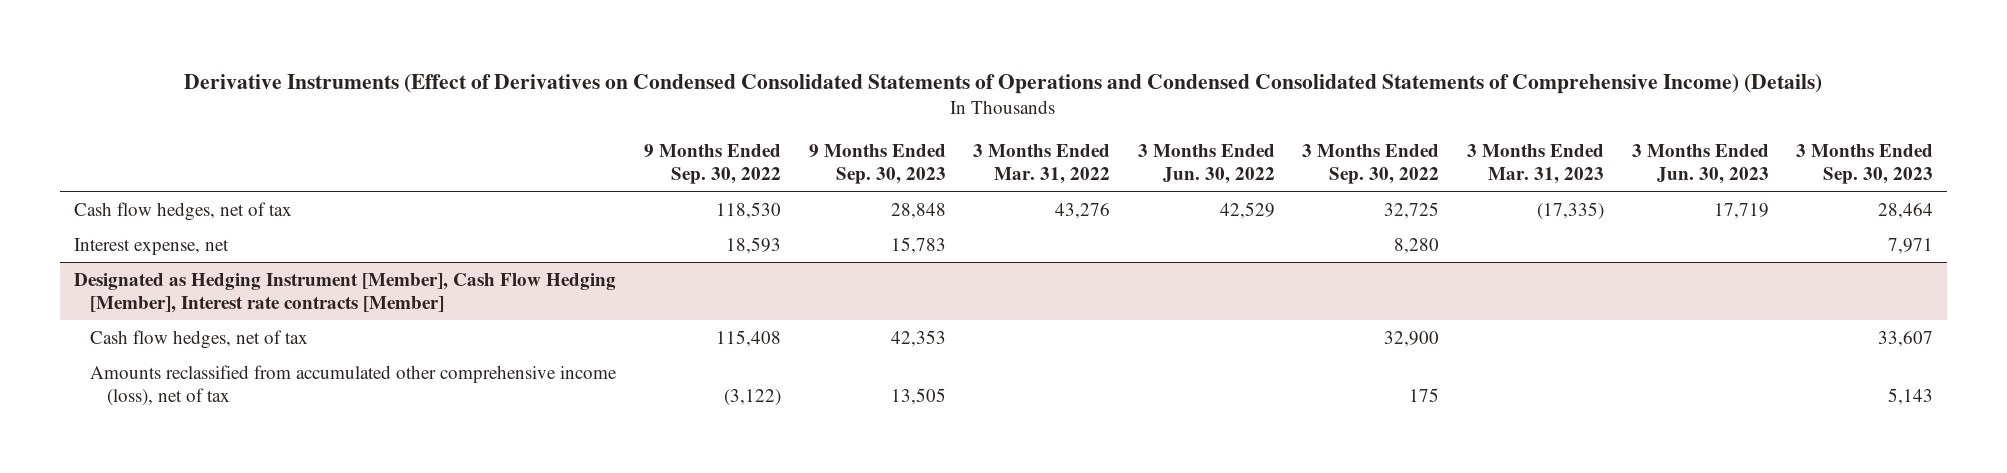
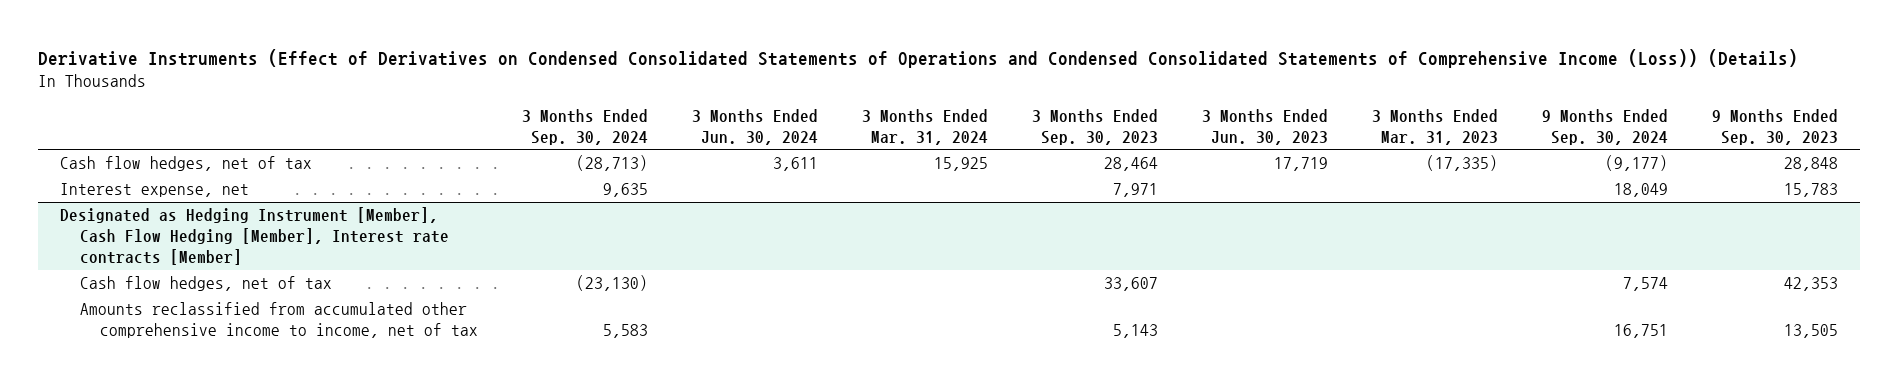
- Derivative Instruments (Effect of Derivatives on Condensed Consolidated Statements of Operations and Condensed Consolidated Statements of Comprehensive Income) (Details)
+ Derivative Instruments (Effect of Derivatives on Condensed Consolidated Statements of Operations and Condensed Consolidated Statements of Comprehensive Income (Loss)) (Details)
- | 9 Months Ended Sep. 30, 2022 | 9 Months Ended Sep. 30, 2023 | 3 Months Ended Mar. 31, 2022 | 3 Months Ended Jun. 30, 2022 | 3 Months Ended Sep. 30, 2022 | 3 Months Ended Mar. 31, 2023 | 3 Months Ended Jun. 30, 2023 | 3 Months Ended Sep. 30, 2023
+ | 3 Months Ended Sep. 30, 2024 | 3 Months Ended Jun. 30, 2024 | 3 Months Ended Mar. 31, 2024 | 3 Months Ended Sep. 30, 2023 | 3 Months Ended Jun. 30, 2023 | 3 Months Ended Mar. 31, 2023 | 9 Months Ended Sep. 30, 2024 | 9 Months Ended Sep. 30, 2023
@ Designated as Hedging Instrument [Member], Cash Flow Hedging [Member], Interest rate contracts [Member]
- Amounts reclassified from accumulated other comprehensive income (loss), net of tax | (3,122) | 13,505 | | | 175 | | | 5,143
+ Amounts reclassified from accumulated other comprehensive income to income, net of tax | 5,583 | | | 5,143 | | | 16,751 | 13,505

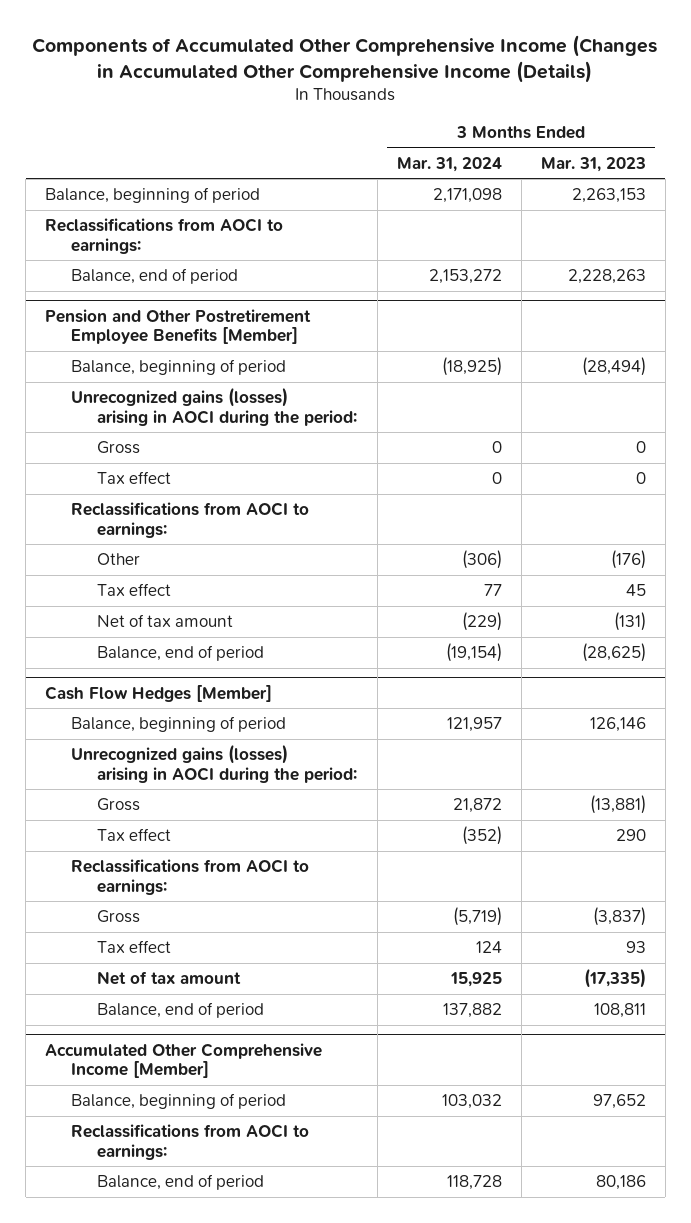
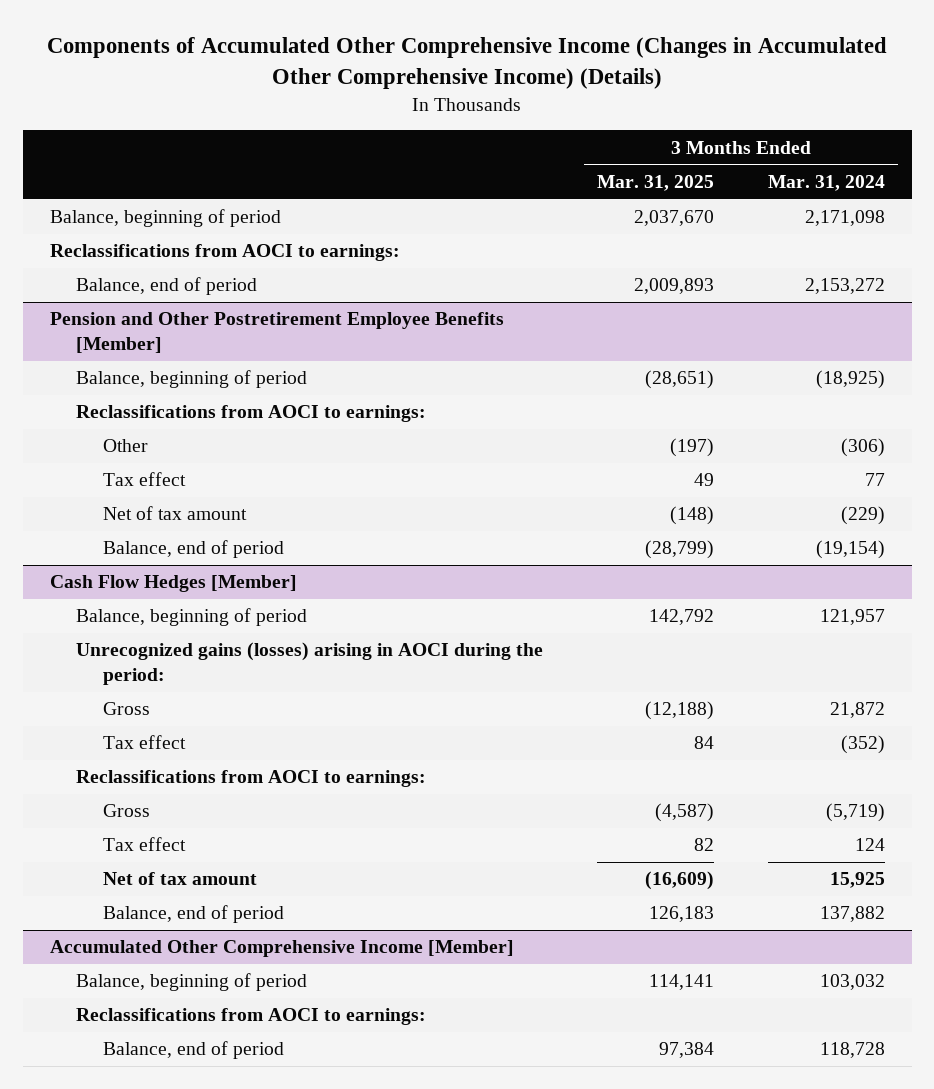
- Components of Accumulated Other Comprehensive Income (Changes in Accumulated Other Comprehensive Income (Details)
+ Components of Accumulated Other Comprehensive Income (Changes in Accumulated Other Comprehensive Income) (Details)
- | 3 Months Ended Mar. 31, 2024 | 3 Months Ended Mar. 31, 2023
+ | 3 Months Ended Mar. 31, 2025 | 3 Months Ended Mar. 31, 2024
@ Pension and Other Postretirement Employee Benefits [Member]
- Unrecognized gains (losses) arising in AOCI during the period:
- Gross | 0 | 0
- Tax effect | 0 | 0

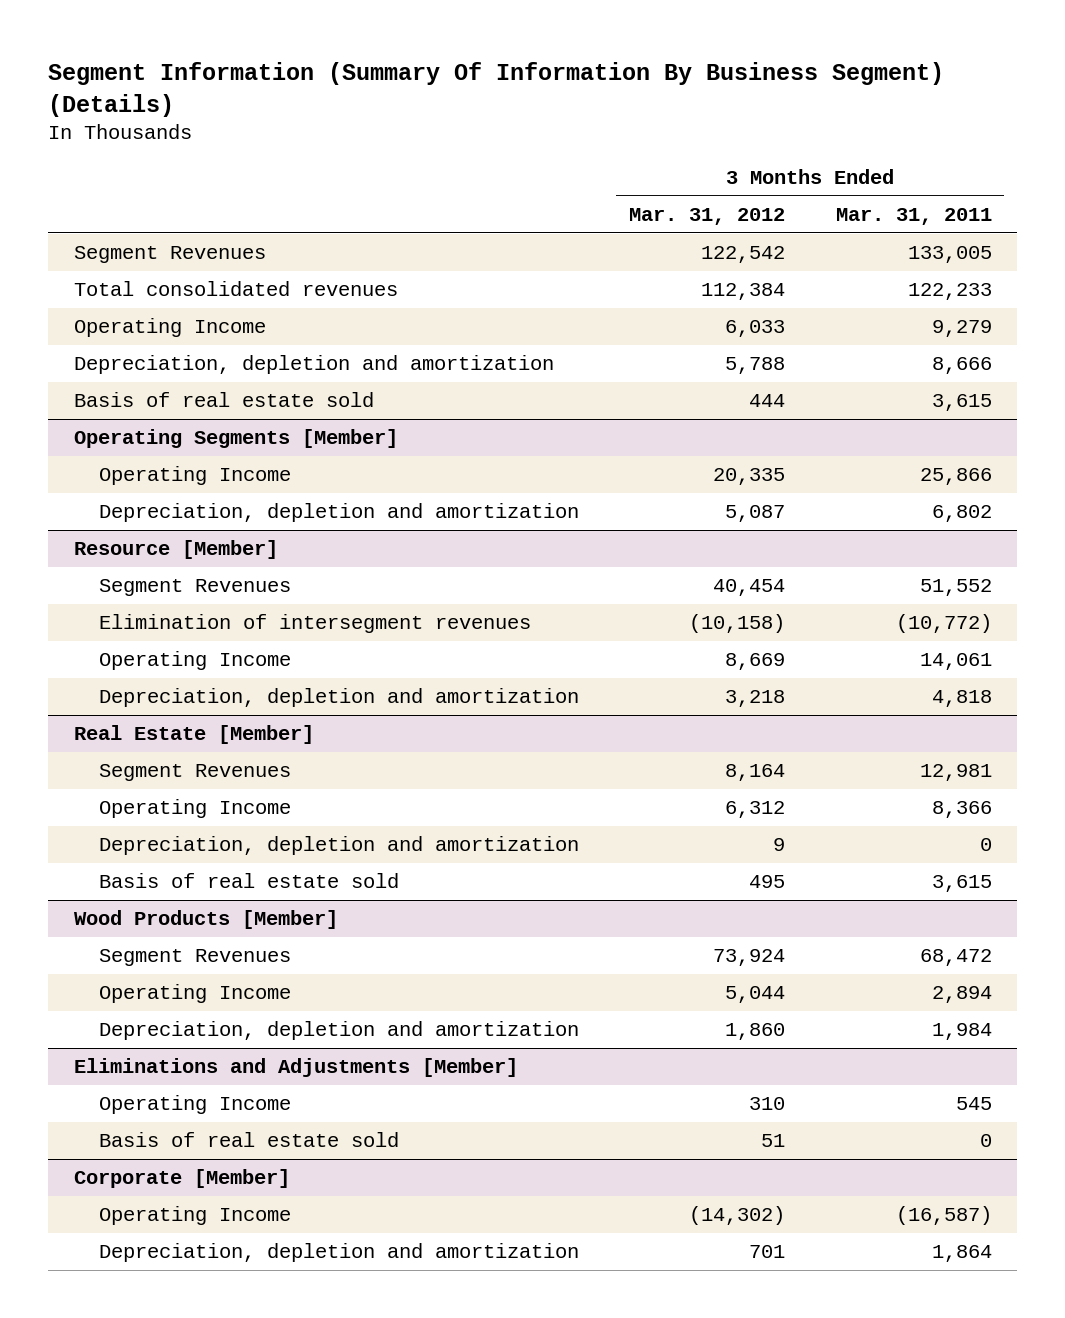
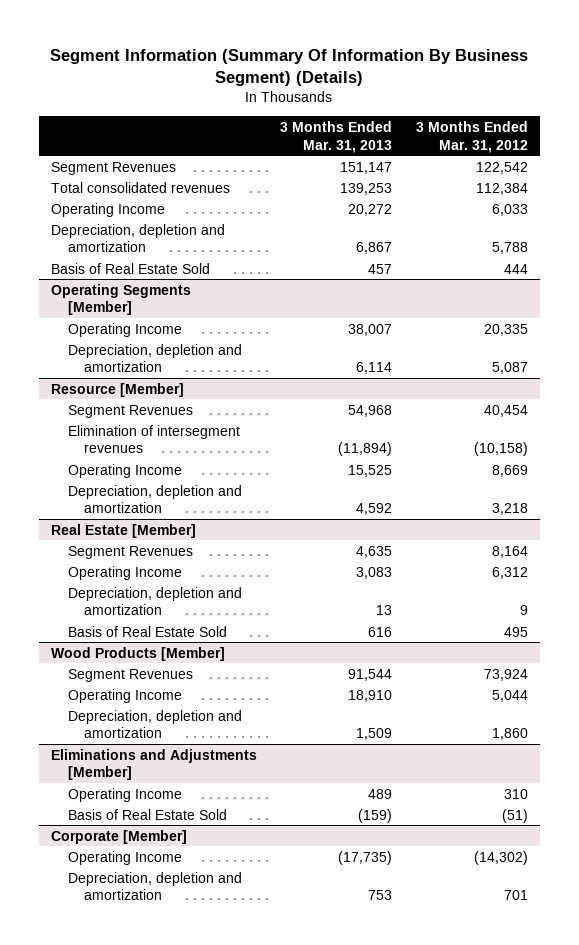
- | 3 Months Ended Mar. 31, 2012 | 3 Months Ended Mar. 31, 2011
+ | 3 Months Ended Mar. 31, 2013 | 3 Months Ended Mar. 31, 2012
- Basis of real estate sold | 444 | 3,615
+ Basis of Real Estate Sold | 457 | 444
@ Real Estate [Member]
- Basis of real estate sold | 495 | 3,615
+ Basis of Real Estate Sold | 616 | 495
@ Eliminations and Adjustments [Member]
- Basis of real estate sold | 51 | 0
+ Basis of Real Estate Sold | (159) | (51)

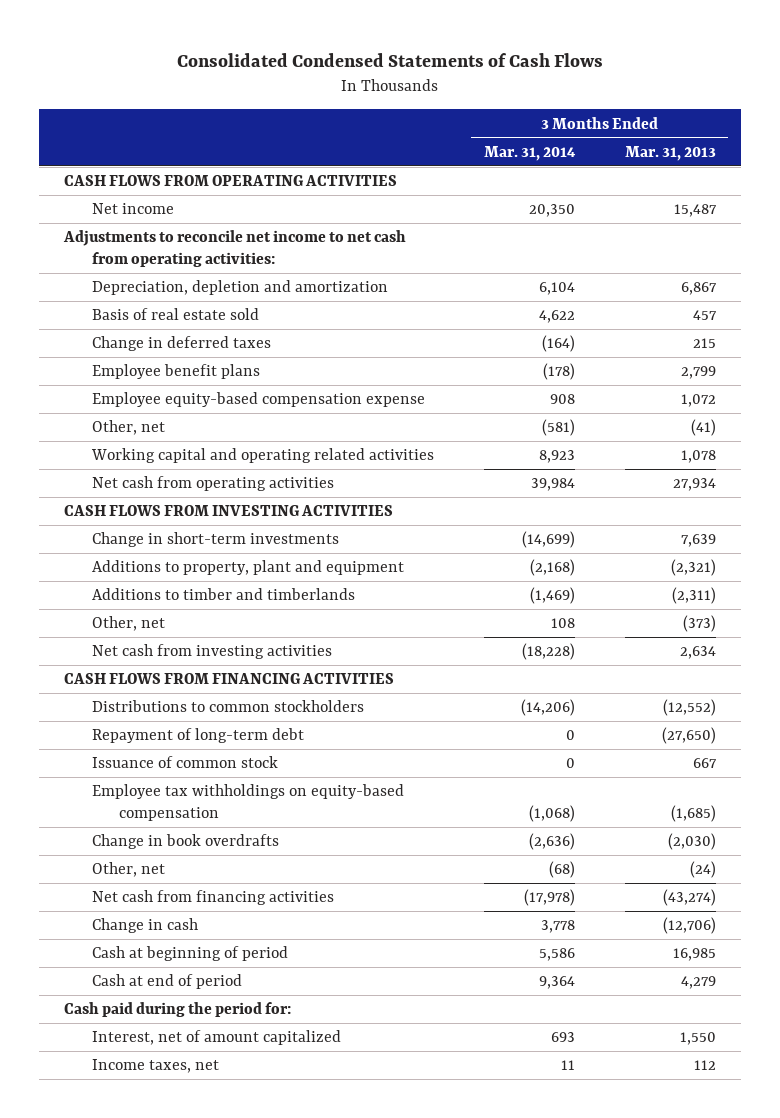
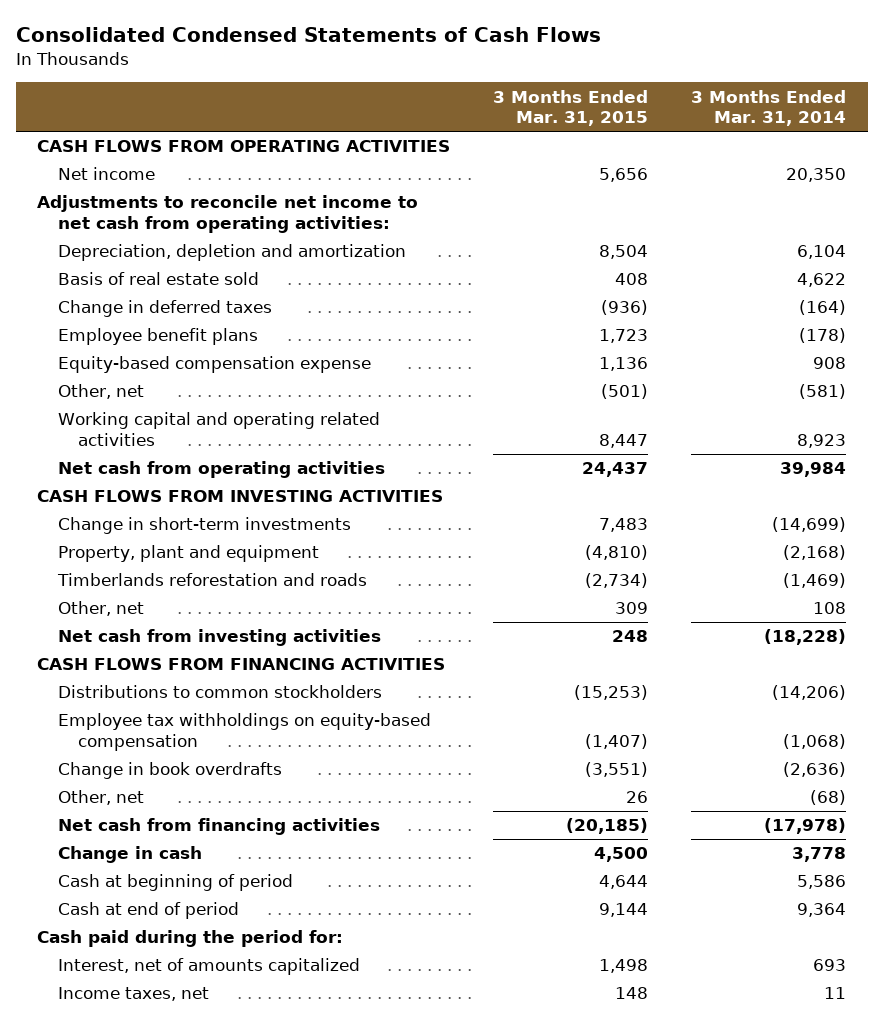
- | 3 Months Ended Mar. 31, 2014 | 3 Months Ended Mar. 31, 2013
+ | 3 Months Ended Mar. 31, 2015 | 3 Months Ended Mar. 31, 2014
- Employee equity-based compensation expense | 908 | 1,072
+ Equity-based compensation expense | 1,136 | 908
- Additions to property, plant and equipment | (2,168) | (2,321)
- Additions to timber and timberlands | (1,469) | (2,311)
+ Property, plant and equipment | (4,810) | (2,168)
+ Timberlands reforestation and roads | (2,734) | (1,469)
- Repayment of long-term debt | 0 | (27,650)
- Issuance of common stock | 0 | 667
- Interest, net of amount capitalized | 693 | 1,550
+ Interest, net of amounts capitalized | 1,498 | 693

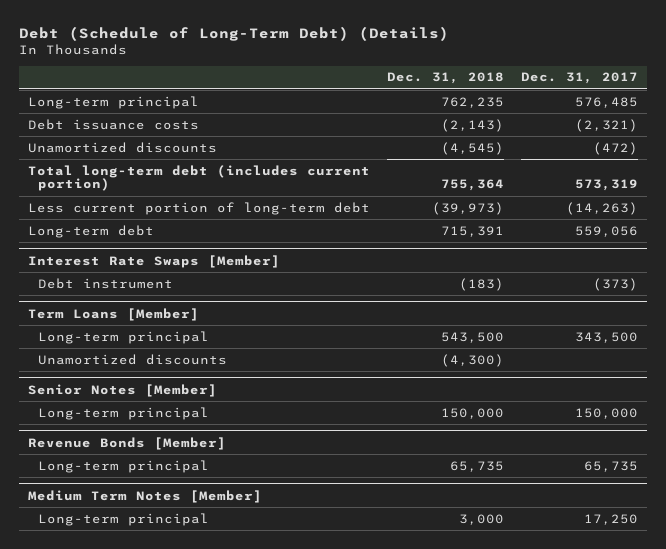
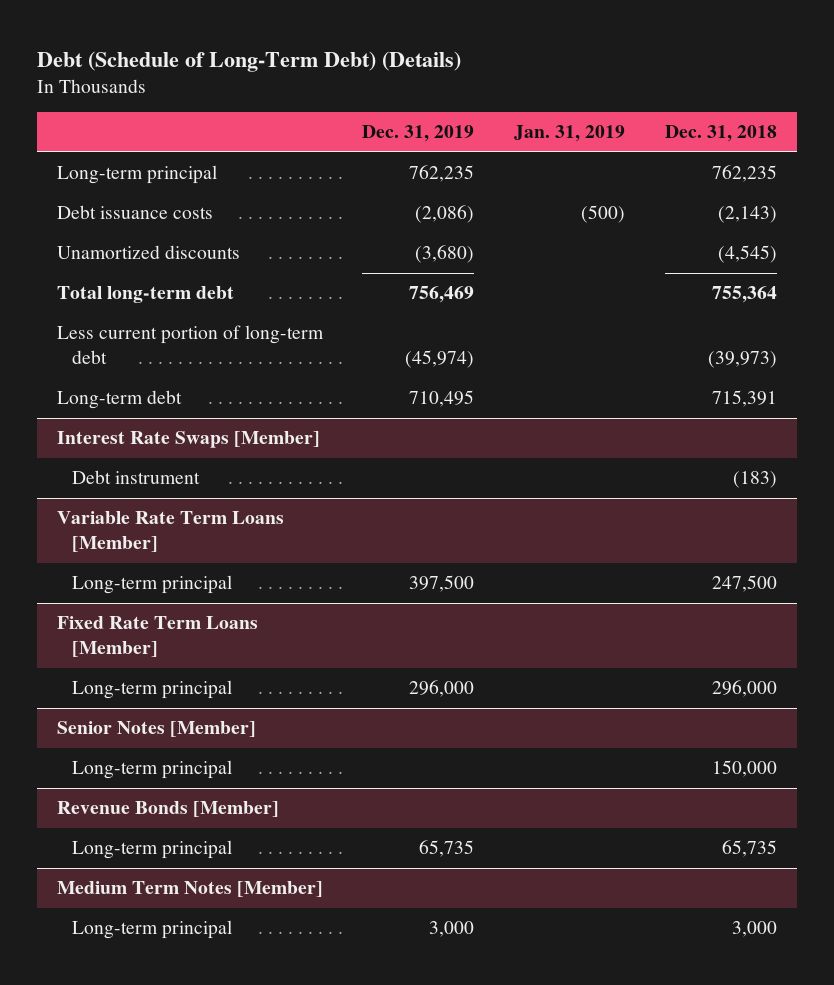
- | Dec. 31, 2018 | Dec. 31, 2017
+ | Dec. 31, 2019 | Jan. 31, 2019 | Dec. 31, 2018
- Total long-term debt (includes current portion) | 755,364 | 573,319
+ Total long-term debt | 756,469 | | 755,364
- Term Loans [Member]
- Long-term principal | 543,500 | 343,500
- Unamortized discounts | (4,300) |
+ Variable Rate Term Loans [Member]
+ Long-term principal | 397,500 | | 247,500
+ Fixed Rate Term Loans [Member]
+ Long-term principal | 296,000 | | 296,000

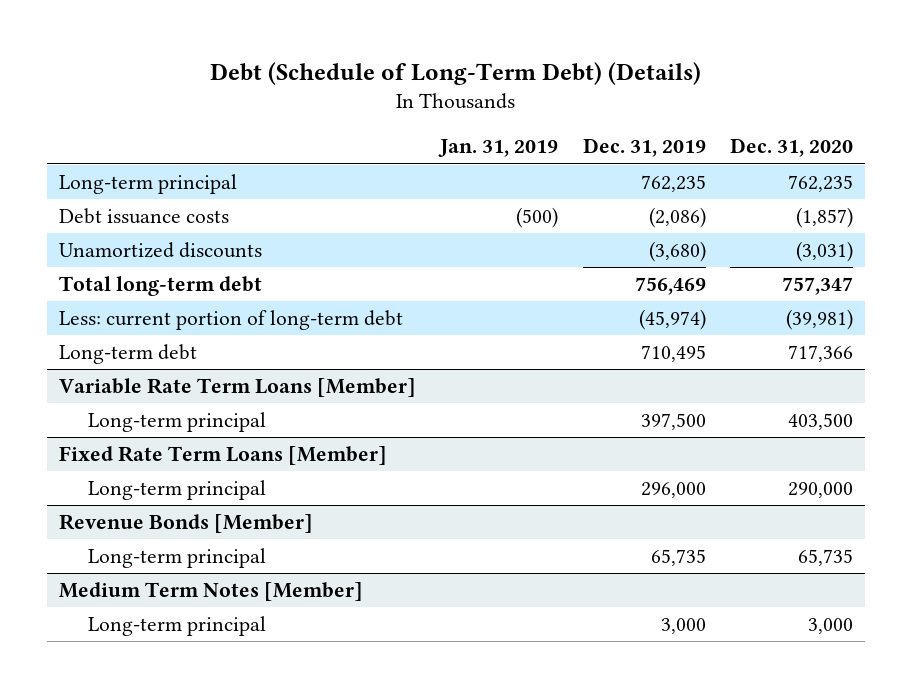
- | Dec. 31, 2019 | Jan. 31, 2019 | Dec. 31, 2018
+ | Jan. 31, 2019 | Dec. 31, 2019 | Dec. 31, 2020
- Less current portion of long-term debt | (45,974) | | (39,973)
+ Less: current portion of long-term debt | | (45,974) | (39,981)
- Interest Rate Swaps [Member]
- Debt instrument | | | (183)
- Senior Notes [Member]
- Long-term principal | | | 150,000

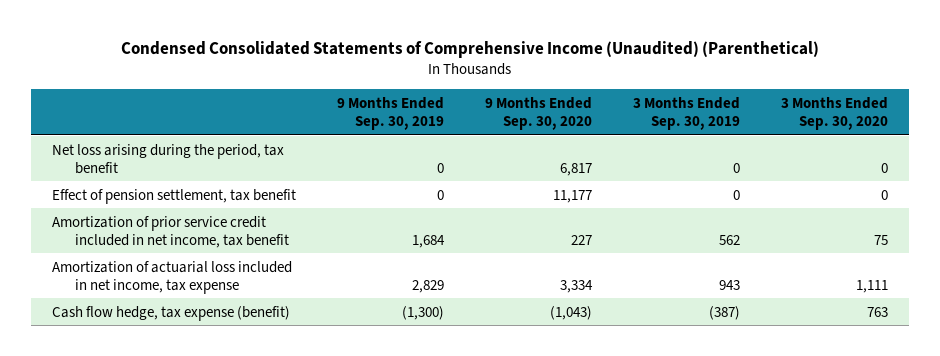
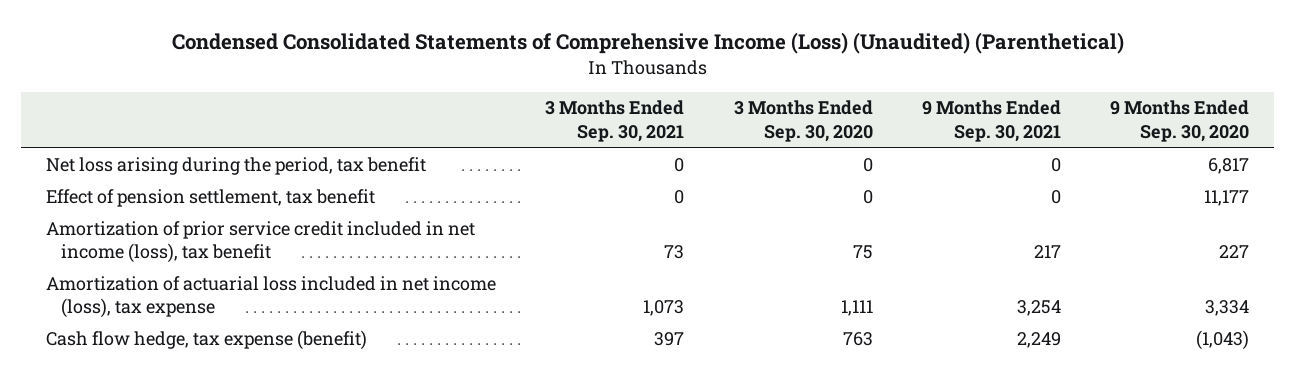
- Condensed Consolidated Statements of Comprehensive Income (Unaudited) (Parenthetical)
+ Condensed Consolidated Statements of Comprehensive Income (Loss) (Unaudited) (Parenthetical)
- | 9 Months Ended Sep. 30, 2019 | 9 Months Ended Sep. 30, 2020 | 3 Months Ended Sep. 30, 2019 | 3 Months Ended Sep. 30, 2020
+ | 3 Months Ended Sep. 30, 2021 | 3 Months Ended Sep. 30, 2020 | 9 Months Ended Sep. 30, 2021 | 9 Months Ended Sep. 30, 2020
- Amortization of prior service credit included in net income, tax benefit | 1,684 | 227 | 562 | 75
- Amortization of actuarial loss included in net income, tax expense | 2,829 | 3,334 | 943 | 1,111
+ Amortization of prior service credit included in net income (loss), tax benefit | 73 | 75 | 217 | 227
+ Amortization of actuarial loss included in net income (loss), tax expense | 1,073 | 1,111 | 3,254 | 3,334

